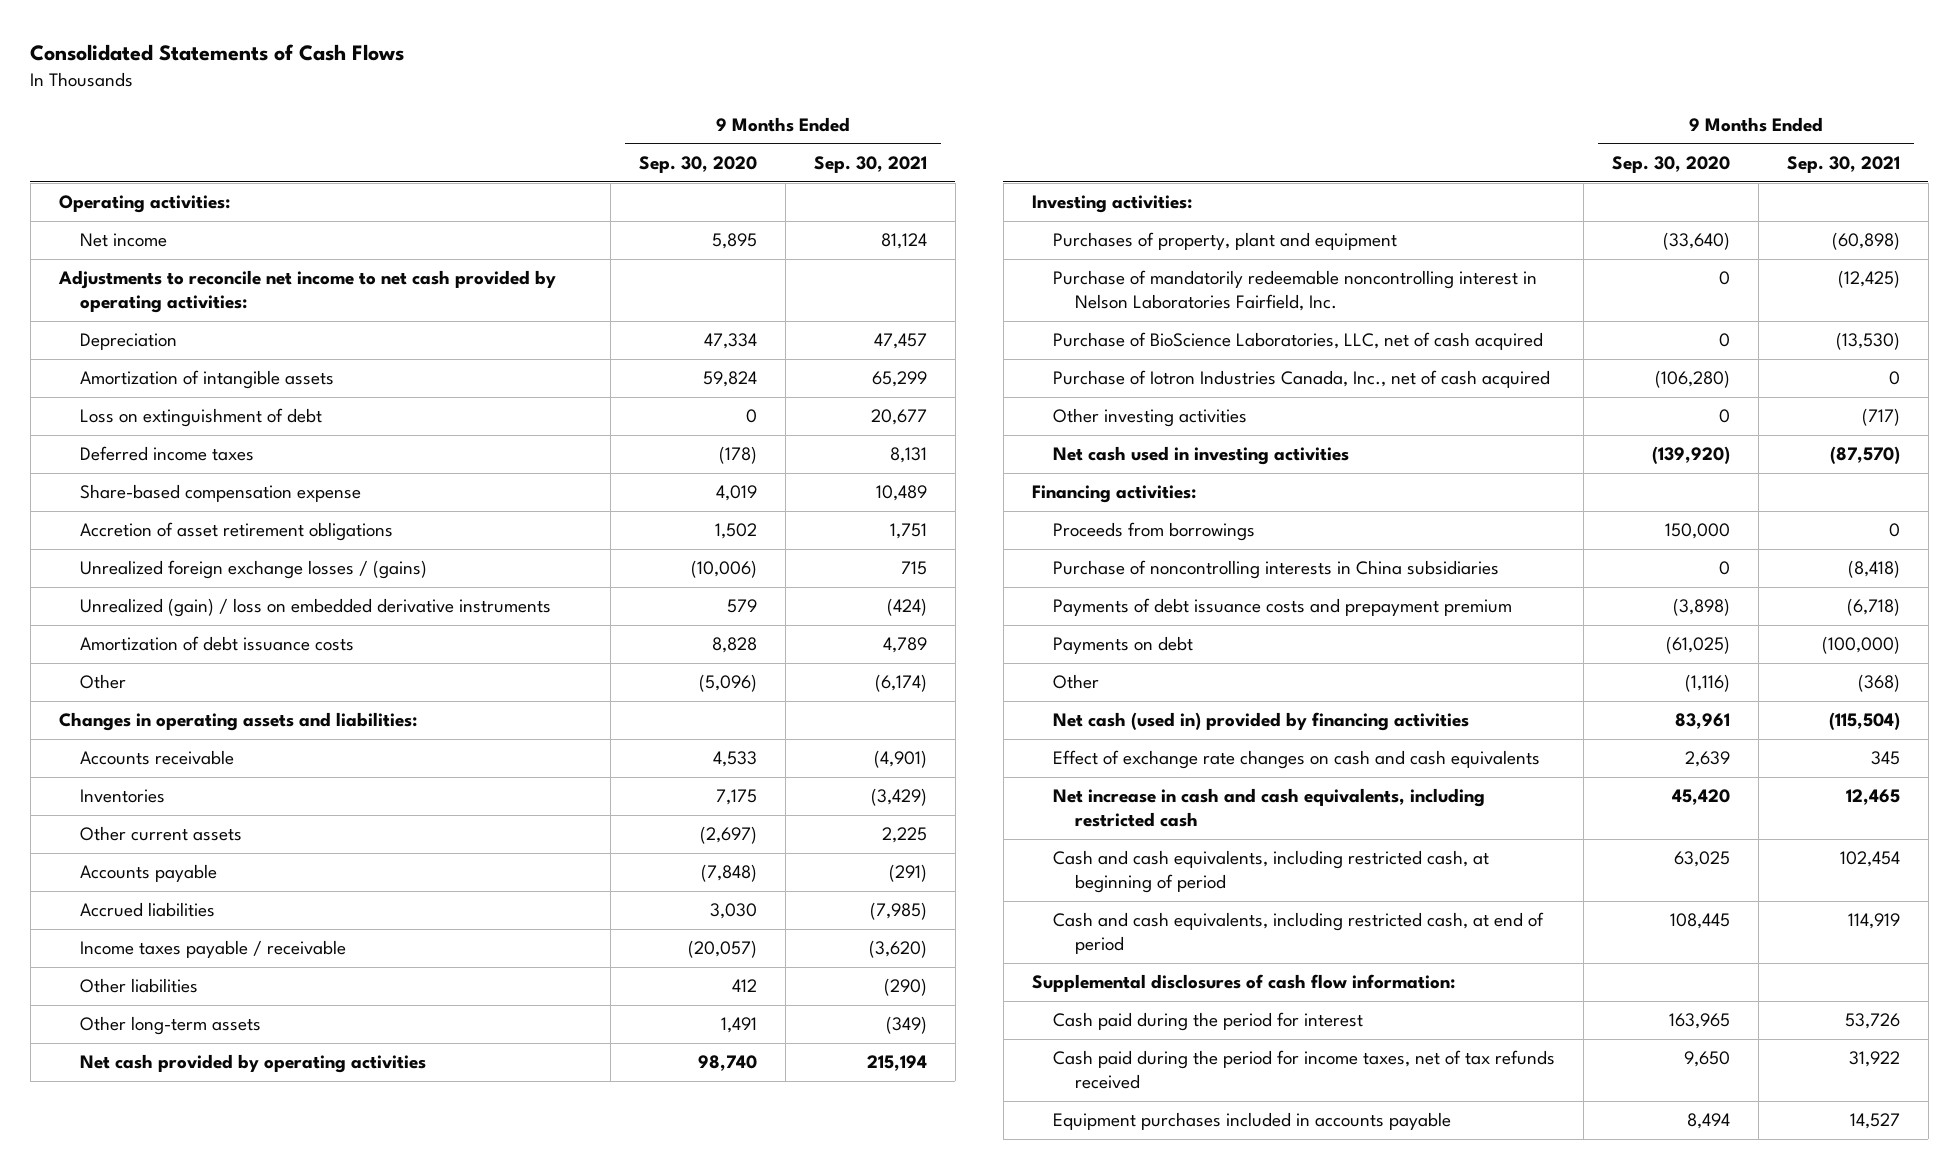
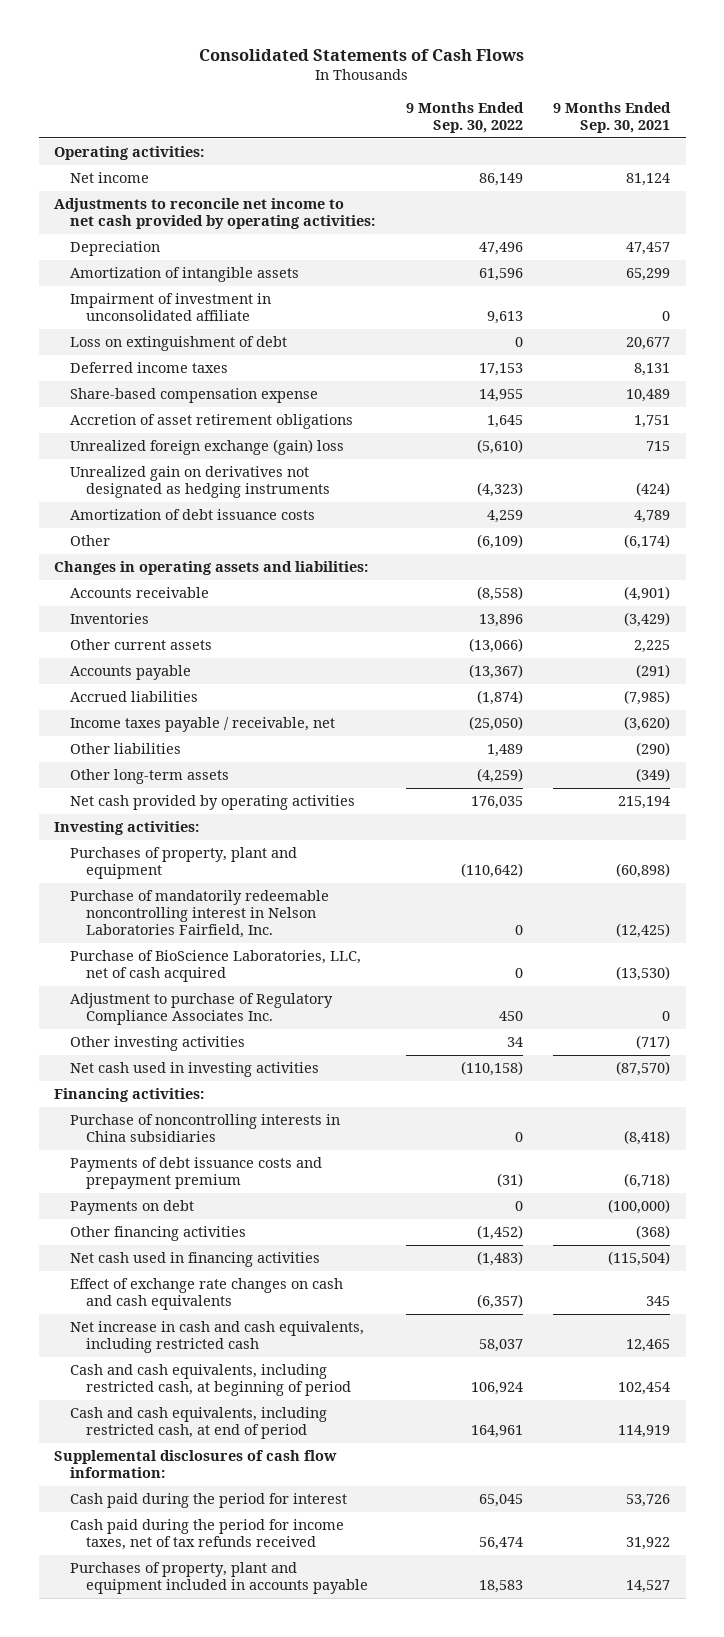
- | 9 Months Ended Sep. 30, 2020 | 9 Months Ended Sep. 30, 2021
+ | 9 Months Ended Sep. 30, 2022 | 9 Months Ended Sep. 30, 2021
+ Impairment of investment in unconsolidated affiliate | 9,613 | 0
- Unrealized foreign exchange losses / (gains) | (10,006) | 715
- Unrealized (gain) / loss on embedded derivative instruments | 579 | (424)
+ Unrealized foreign exchange (gain) loss | (5,610) | 715
+ Unrealized gain on derivatives not designated as hedging instruments | (4,323) | (424)
- Income taxes payable / receivable | (20,057) | (3,620)
+ Income taxes payable / receivable, net | (25,050) | (3,620)
- Purchase of Iotron Industries Canada, Inc., net of cash acquired | (106,280) | 0
+ Adjustment to purchase of Regulatory Compliance Associates Inc. | 450 | 0
- Proceeds from borrowings | 150,000 | 0
- Other | (1,116) | (368)
- Net cash (used in) provided by financing activities | 83,961 | (115,504)
+ Other financing activities | (1,452) | (368)
+ Net cash used in financing activities | (1,483) | (115,504)
- Equipment purchases included in accounts payable | 8,494 | 14,527
+ Purchases of property, plant and equipment included in accounts payable | 18,583 | 14,527

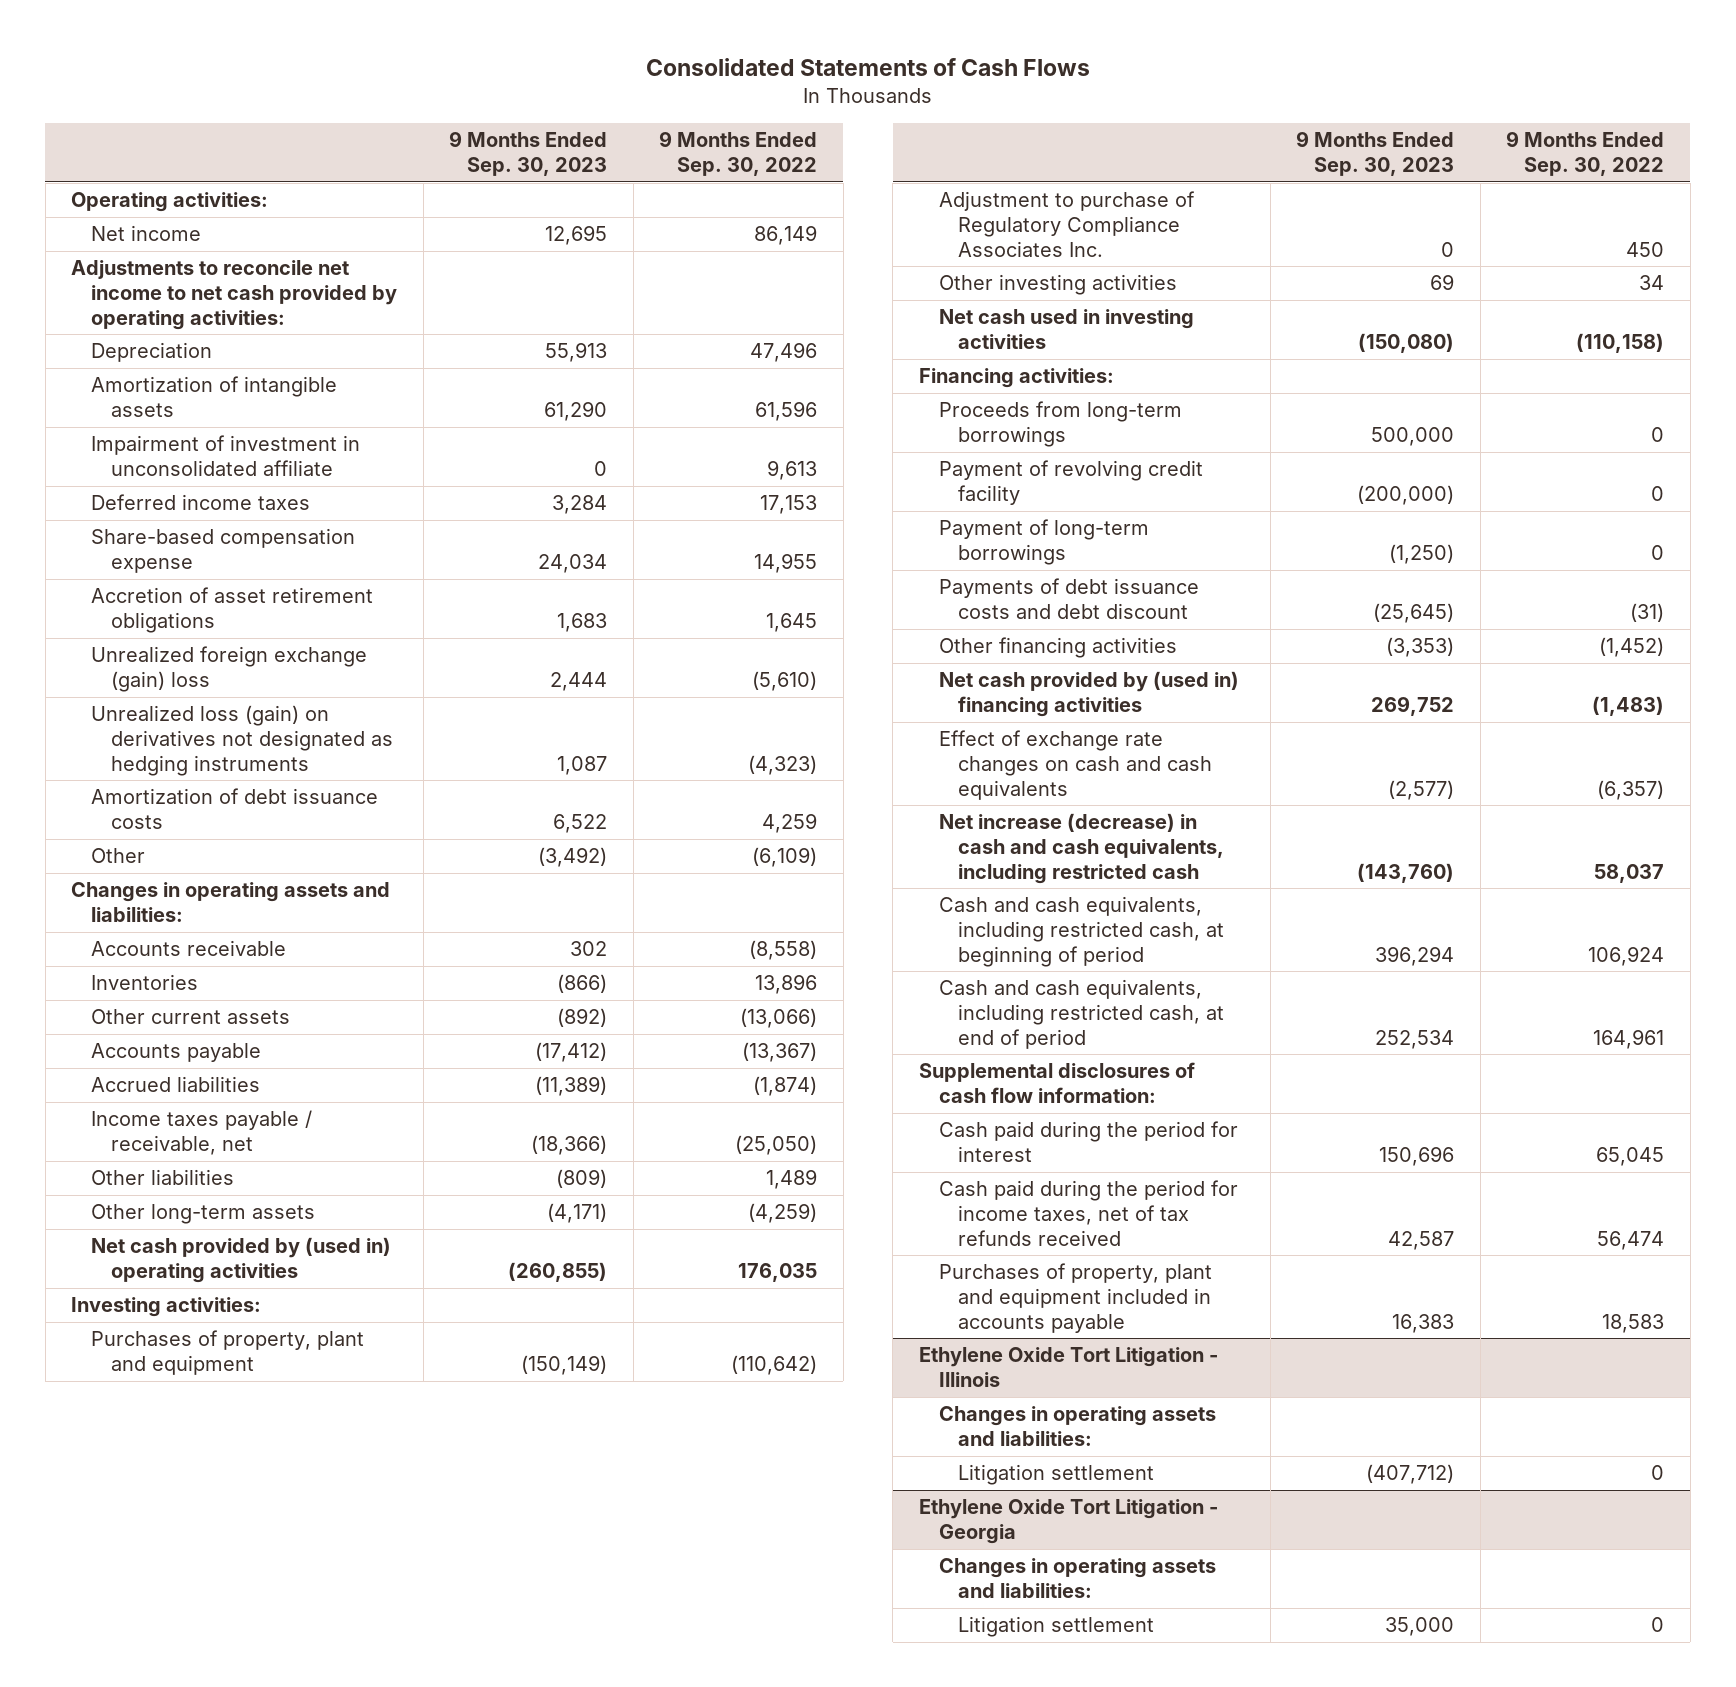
- | 9 Months Ended Sep. 30, 2022 | 9 Months Ended Sep. 30, 2021
+ | 9 Months Ended Sep. 30, 2023 | 9 Months Ended Sep. 30, 2022
- Loss on extinguishment of debt | 0 | 20,677
- Unrealized gain on derivatives not designated as hedging instruments | (4,323) | (424)
+ Unrealized loss (gain) on derivatives not designated as hedging instruments | 1,087 | (4,323)
- Net cash provided by operating activities | 176,035 | 215,194
+ Net cash provided by (used in) operating activities | (260,855) | 176,035
- Purchase of mandatorily redeemable noncontrolling interest in Nelson Laboratories Fairfield, Inc. | 0 | (12,425)
- Purchase of BioScience Laboratories, LLC, net of cash acquired | 0 | (13,530)
- Purchase of noncontrolling interests in China subsidiaries | 0 | (8,418)
- Payments of debt issuance costs and prepayment premium | (31) | (6,718)
- Payments on debt | 0 | (100,000)
+ Proceeds from long-term borrowings | 500,000 | 0
+ Payment of revolving credit facility | (200,000) | 0
+ Payment of long-term borrowings | (1,250) | 0
+ Payments of debt issuance costs and debt discount | (25,645) | (31)
- Net cash used in financing activities | (1,483) | (115,504)
+ Net cash provided by (used in) financing activities | 269,752 | (1,483)
- Net increase in cash and cash equivalents, including restricted cash | 58,037 | 12,465
+ Net increase (decrease) in cash and cash equivalents, including restricted cash | (143,760) | 58,037
+ Ethylene Oxide Tort Litigation - Illinois
+ Changes in operating assets and liabilities:
+ Litigation settlement | (407,712) | 0
+ Ethylene Oxide Tort Litigation - Georgia
+ Changes in operating assets and liabilities:
+ Litigation settlement | 35,000 | 0

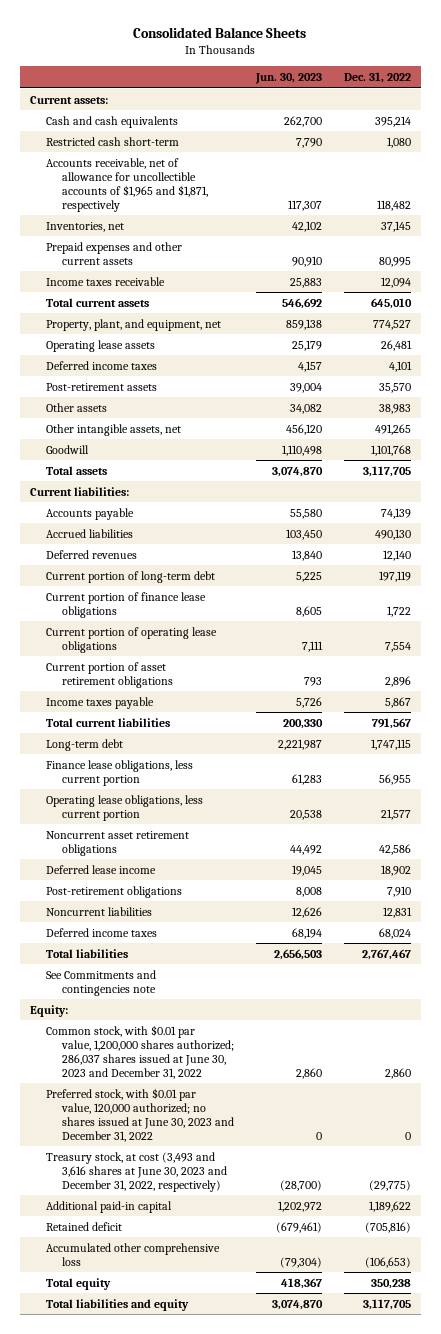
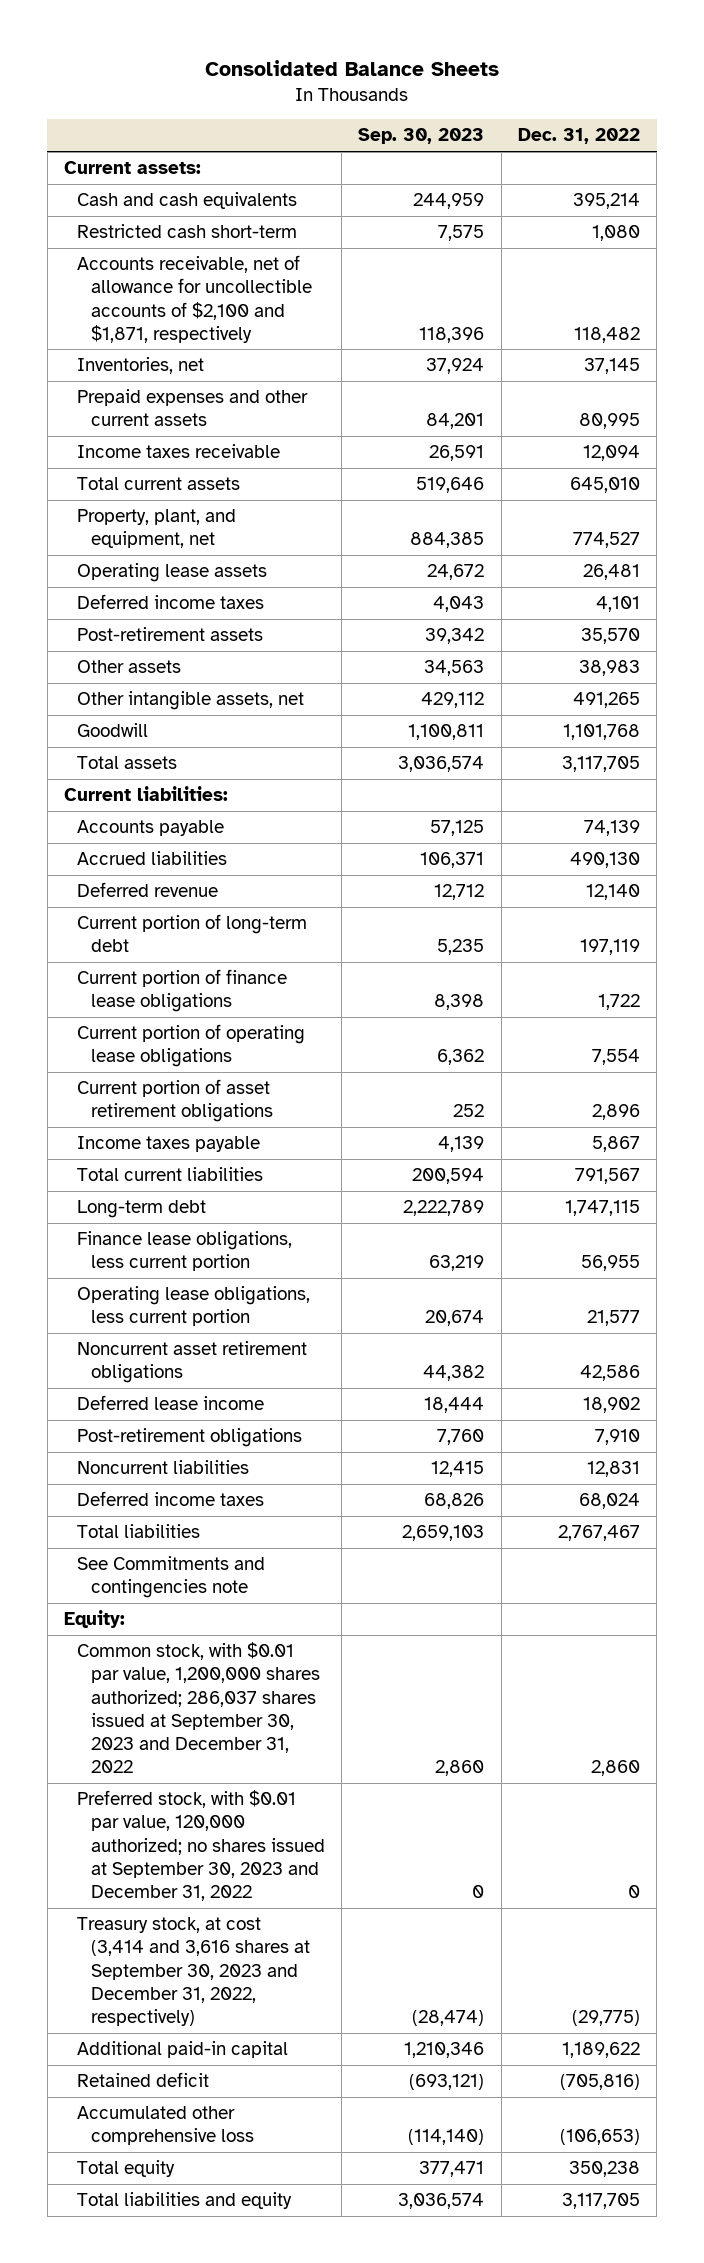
- | Jun. 30, 2023 | Dec. 31, 2022
+ | Sep. 30, 2023 | Dec. 31, 2022
- Accounts receivable, net of allowance for uncollectible accounts of $1,965 and $1,871, respectively | 117,307 | 118,482
+ Accounts receivable, net of allowance for uncollectible accounts of $2,100 and $1,871, respectively | 118,396 | 118,482
- Deferred revenues | 13,840 | 12,140
+ Deferred revenue | 12,712 | 12,140
- Common stock, with $0.01 par value, 1,200,000 shares authorized; 286,037 shares issued at June 30, 2023 and December 31, 2022 | 2,860 | 2,860
- Preferred stock, with $0.01 par value, 120,000 authorized; no shares issued at June 30, 2023 and December 31, 2022 | 0 | 0
- Treasury stock, at cost (3,493 and 3,616 shares at June 30, 2023 and December 31, 2022, respectively) | (28,700) | (29,775)
+ Common stock, with $0.01 par value, 1,200,000 shares authorized; 286,037 shares issued at September 30, 2023 and December 31, 2022 | 2,860 | 2,860
+ Preferred stock, with $0.01 par value, 120,000 authorized; no shares issued at September 30, 2023 and December 31, 2022 | 0 | 0
+ Treasury stock, at cost (3,414 and 3,616 shares at September 30, 2023 and December 31, 2022, respectively) | (28,474) | (29,775)

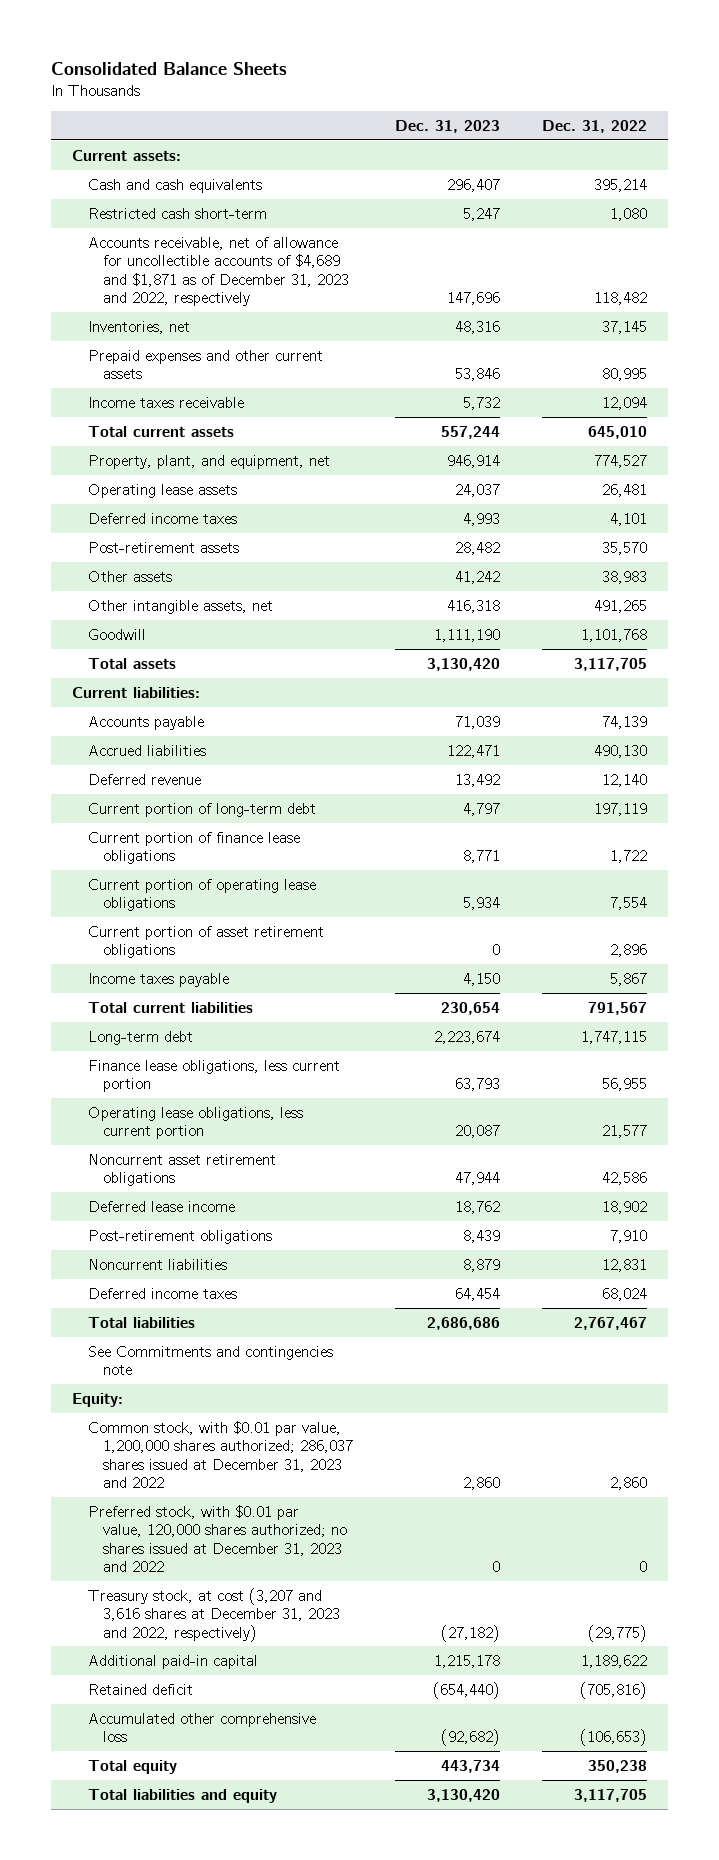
- | Sep. 30, 2023 | Dec. 31, 2022
+ | Dec. 31, 2023 | Dec. 31, 2022
- Accounts receivable, net of allowance for uncollectible accounts of $2,100 and $1,871, respectively | 118,396 | 118,482
+ Accounts receivable, net of allowance for uncollectible accounts of $4,689 and $1,871 as of December 31, 2023 and 2022, respectively | 147,696 | 118,482
- Common stock, with $0.01 par value, 1,200,000 shares authorized; 286,037 shares issued at September 30, 2023 and December 31, 2022 | 2,860 | 2,860
- Preferred stock, with $0.01 par value, 120,000 authorized; no shares issued at September 30, 2023 and December 31, 2022 | 0 | 0
- Treasury stock, at cost (3,414 and 3,616 shares at September 30, 2023 and December 31, 2022, respectively) | (28,474) | (29,775)
+ Common stock, with $0.01 par value, 1,200,000 shares authorized; 286,037 shares issued at December 31, 2023 and 2022 | 2,860 | 2,860
+ Preferred stock, with $0.01 par value, 120,000 shares authorized; no shares issued at December 31, 2023 and 2022 | 0 | 0
+ Treasury stock, at cost (3,207 and 3,616 shares at December 31, 2023 and 2022, respectively) | (27,182) | (29,775)

